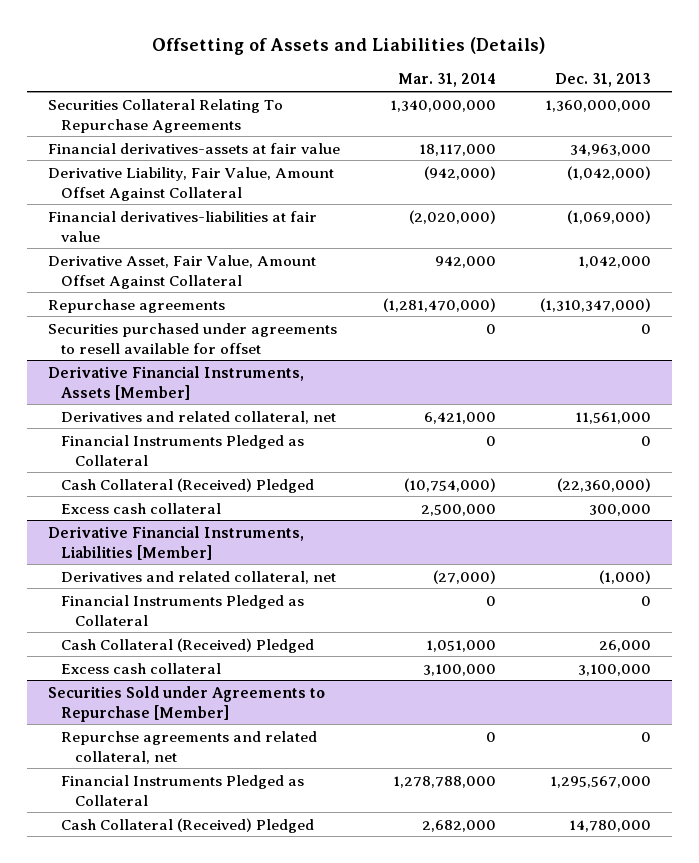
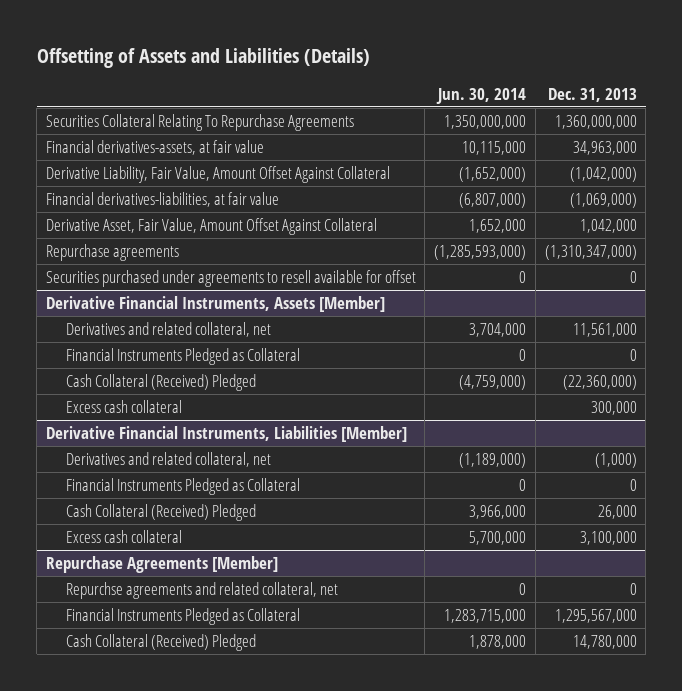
- | Mar. 31, 2014 | Dec. 31, 2013
+ | Jun. 30, 2014 | Dec. 31, 2013
- Financial derivatives-assets at fair value | 18,117,000 | 34,963,000
+ Financial derivatives-assets, at fair value | 10,115,000 | 34,963,000
- Financial derivatives-liabilities at fair value | (2,020,000) | (1,069,000)
+ Financial derivatives-liabilities, at fair value | (6,807,000) | (1,069,000)
- Securities Sold under Agreements to Repurchase [Member]
+ Repurchase Agreements [Member]

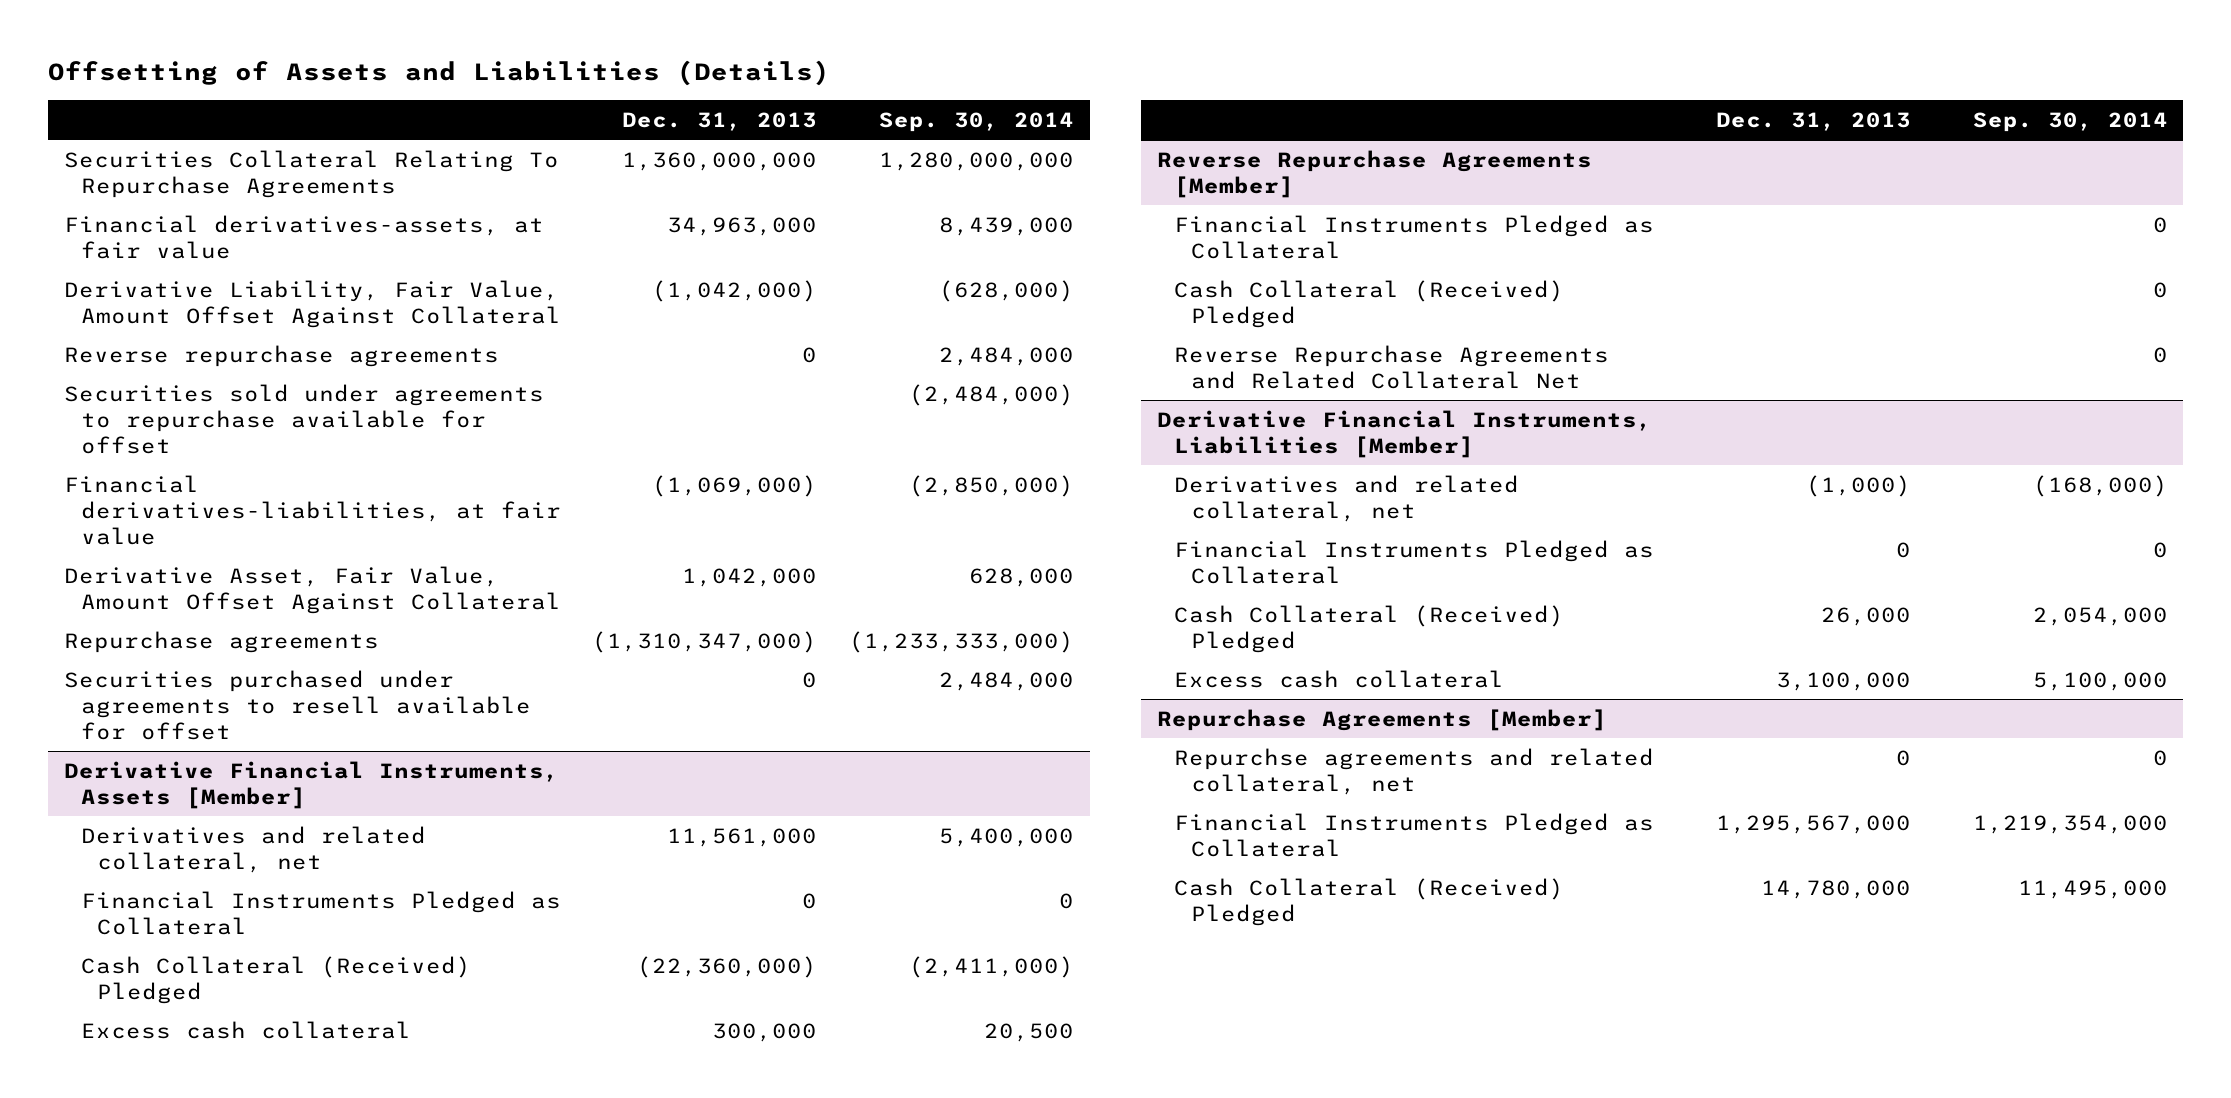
- | Jun. 30, 2014 | Dec. 31, 2013
+ | Dec. 31, 2013 | Sep. 30, 2014
+ Reverse repurchase agreements | 0 | 2,484,000
+ Securities sold under agreements to repurchase available for offset | | (2,484,000)
+ Reverse Repurchase Agreements [Member]
+ Financial Instruments Pledged as Collateral | | 0
+ Cash Collateral (Received) Pledged | | 0
+ Reverse Repurchase Agreements and Related Collateral Net | | 0

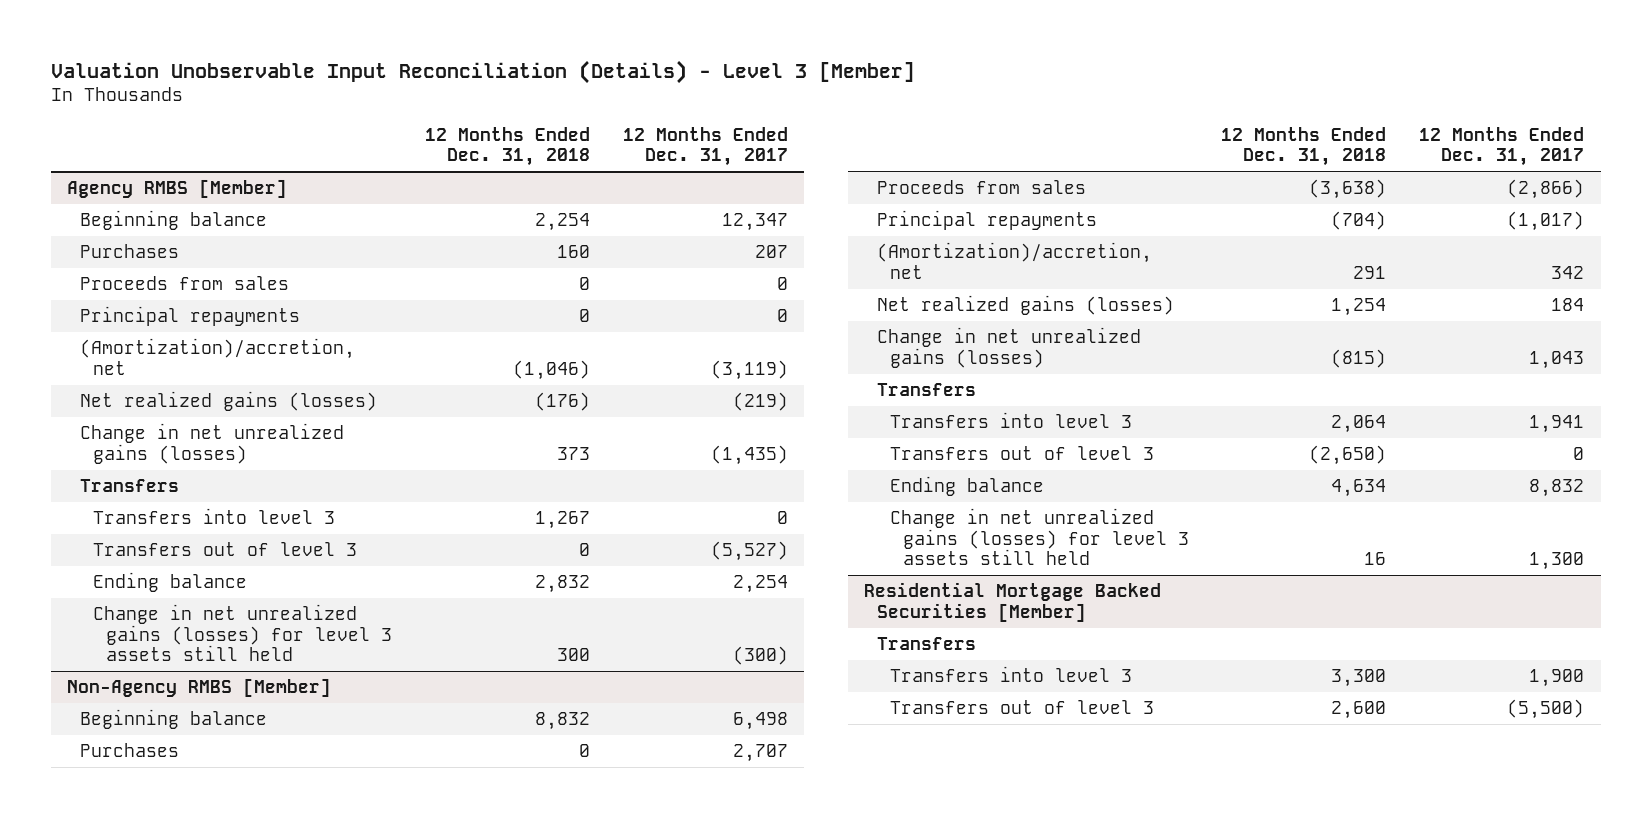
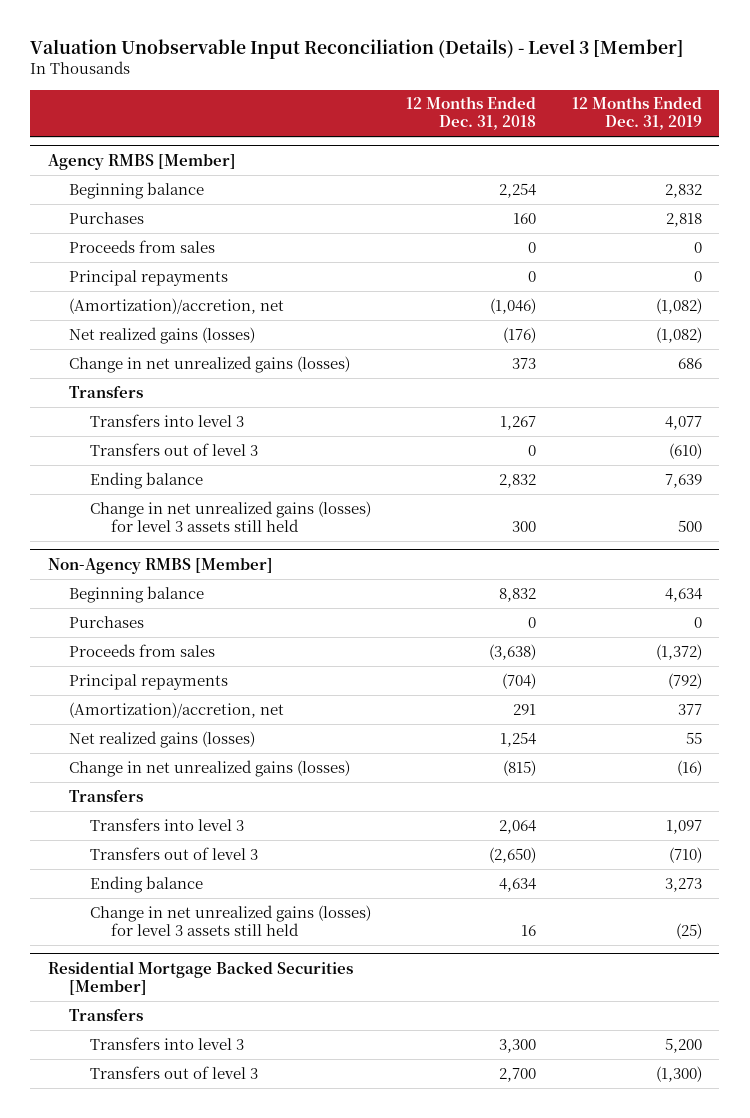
- | 12 Months Ended Dec. 31, 2018 | 12 Months Ended Dec. 31, 2017
+ | 12 Months Ended Dec. 31, 2018 | 12 Months Ended Dec. 31, 2019
@ Residential Mortgage Backed Securities [Member]
- Transfers out of level 3 | 2,600 | (5,500)
+ Transfers out of level 3 | 2,700 | (1,300)

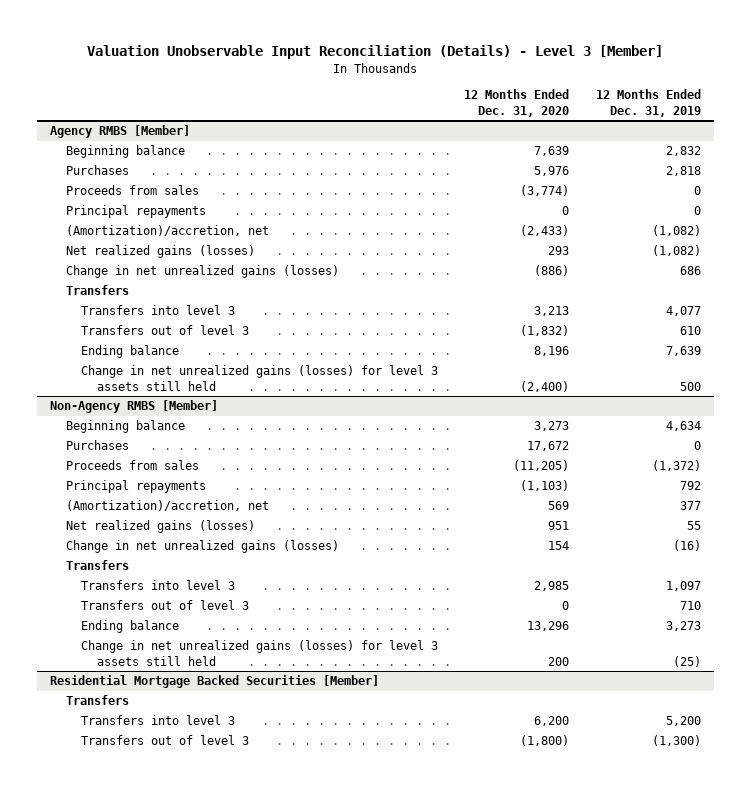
- | 12 Months Ended Dec. 31, 2018 | 12 Months Ended Dec. 31, 2019
+ | 12 Months Ended Dec. 31, 2020 | 12 Months Ended Dec. 31, 2019
@ Agency RMBS [Member]
- Transfers out of level 3 | 0 | (610)
+ Transfers out of level 3 | (1,832) | 610
@ Non-Agency RMBS [Member]
- Principal repayments | (704) | (792)
+ Principal repayments | (1,103) | 792
- Transfers out of level 3 | (2,650) | (710)
+ Transfers out of level 3 | 0 | 710

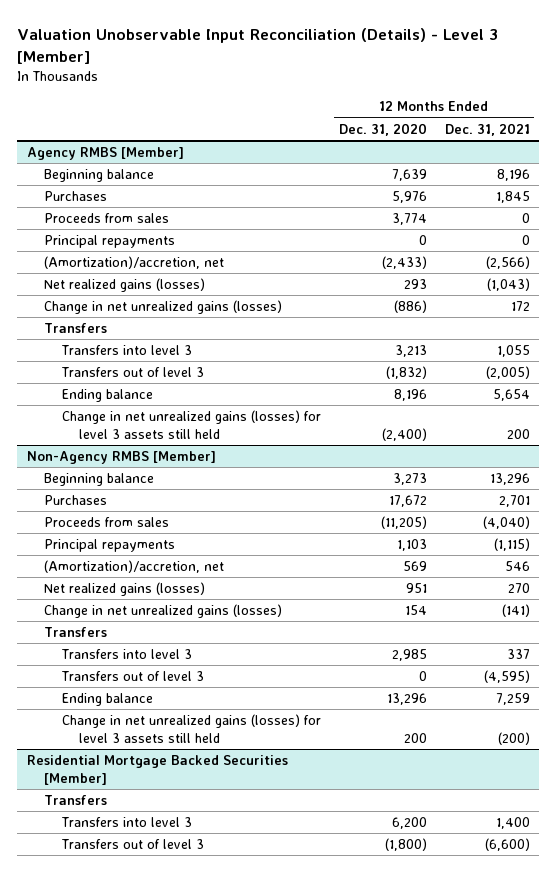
- | 12 Months Ended Dec. 31, 2020 | 12 Months Ended Dec. 31, 2019
+ | 12 Months Ended Dec. 31, 2020 | 12 Months Ended Dec. 31, 2021
@ Agency RMBS [Member]
- Proceeds from sales | (3,774) | 0
+ Proceeds from sales | 3,774 | 0
@ Non-Agency RMBS [Member]
- Principal repayments | (1,103) | 792
+ Principal repayments | 1,103 | (1,115)

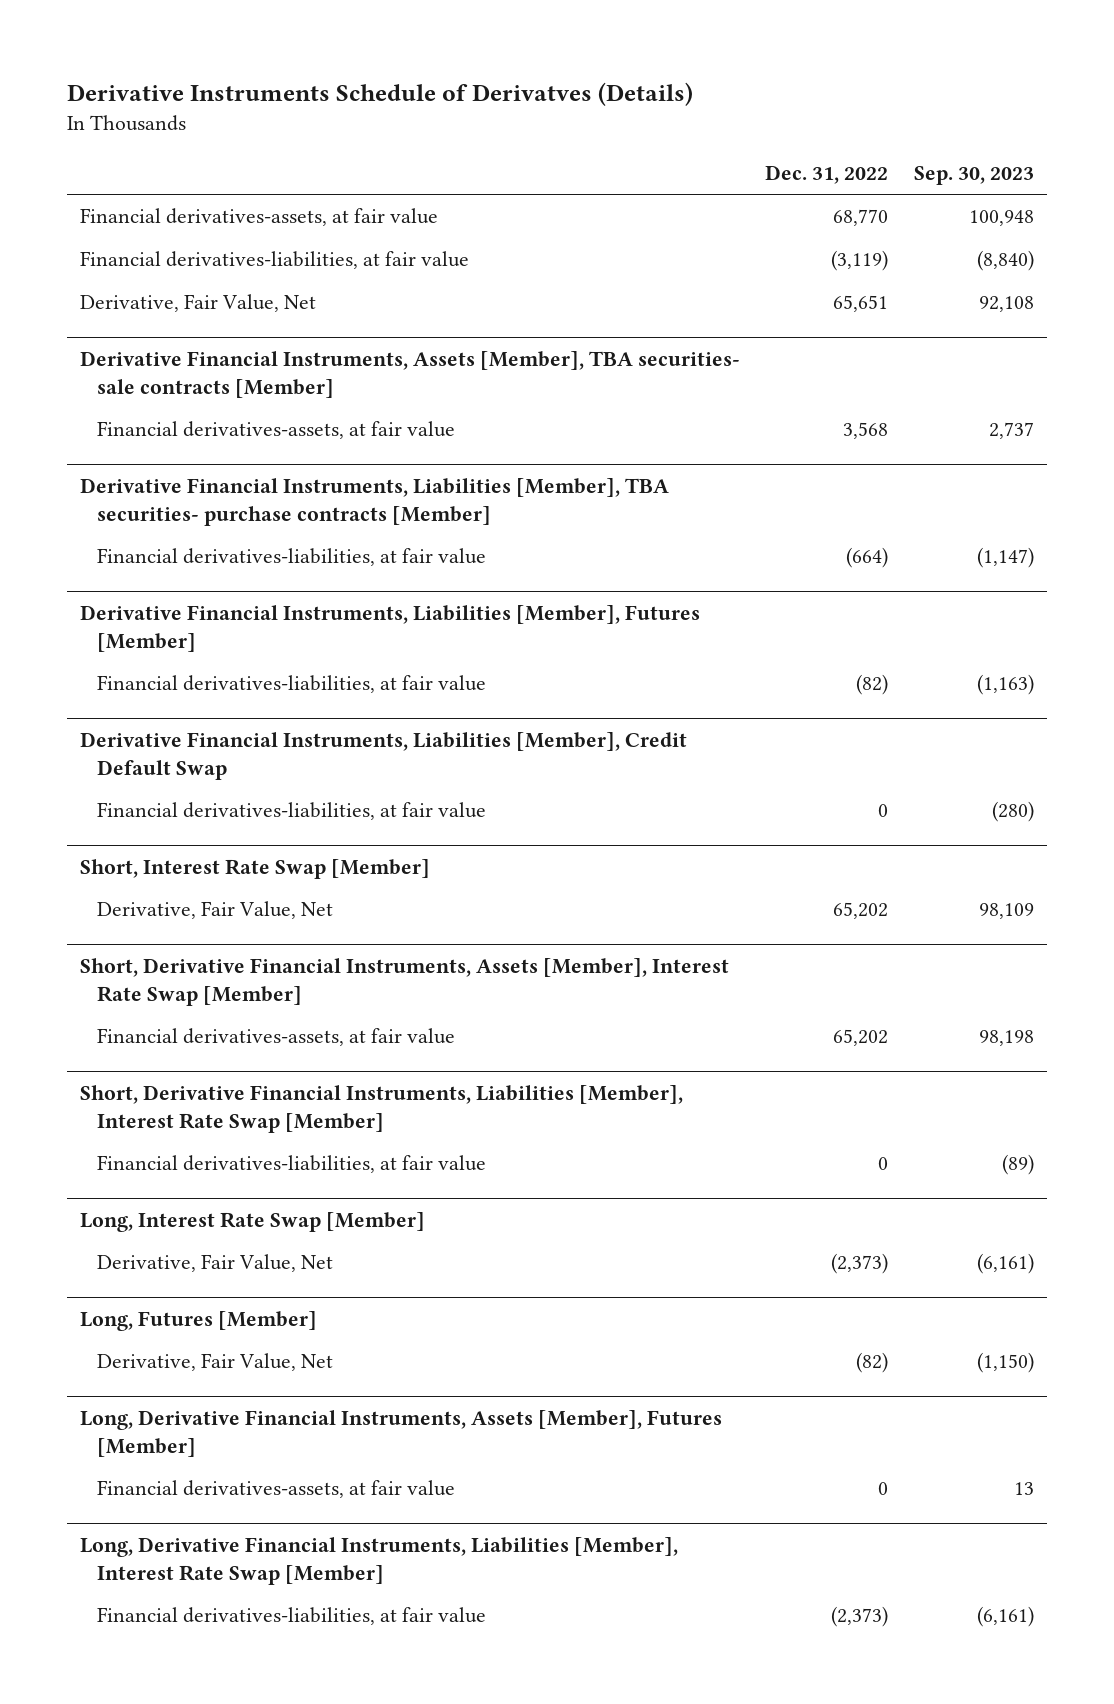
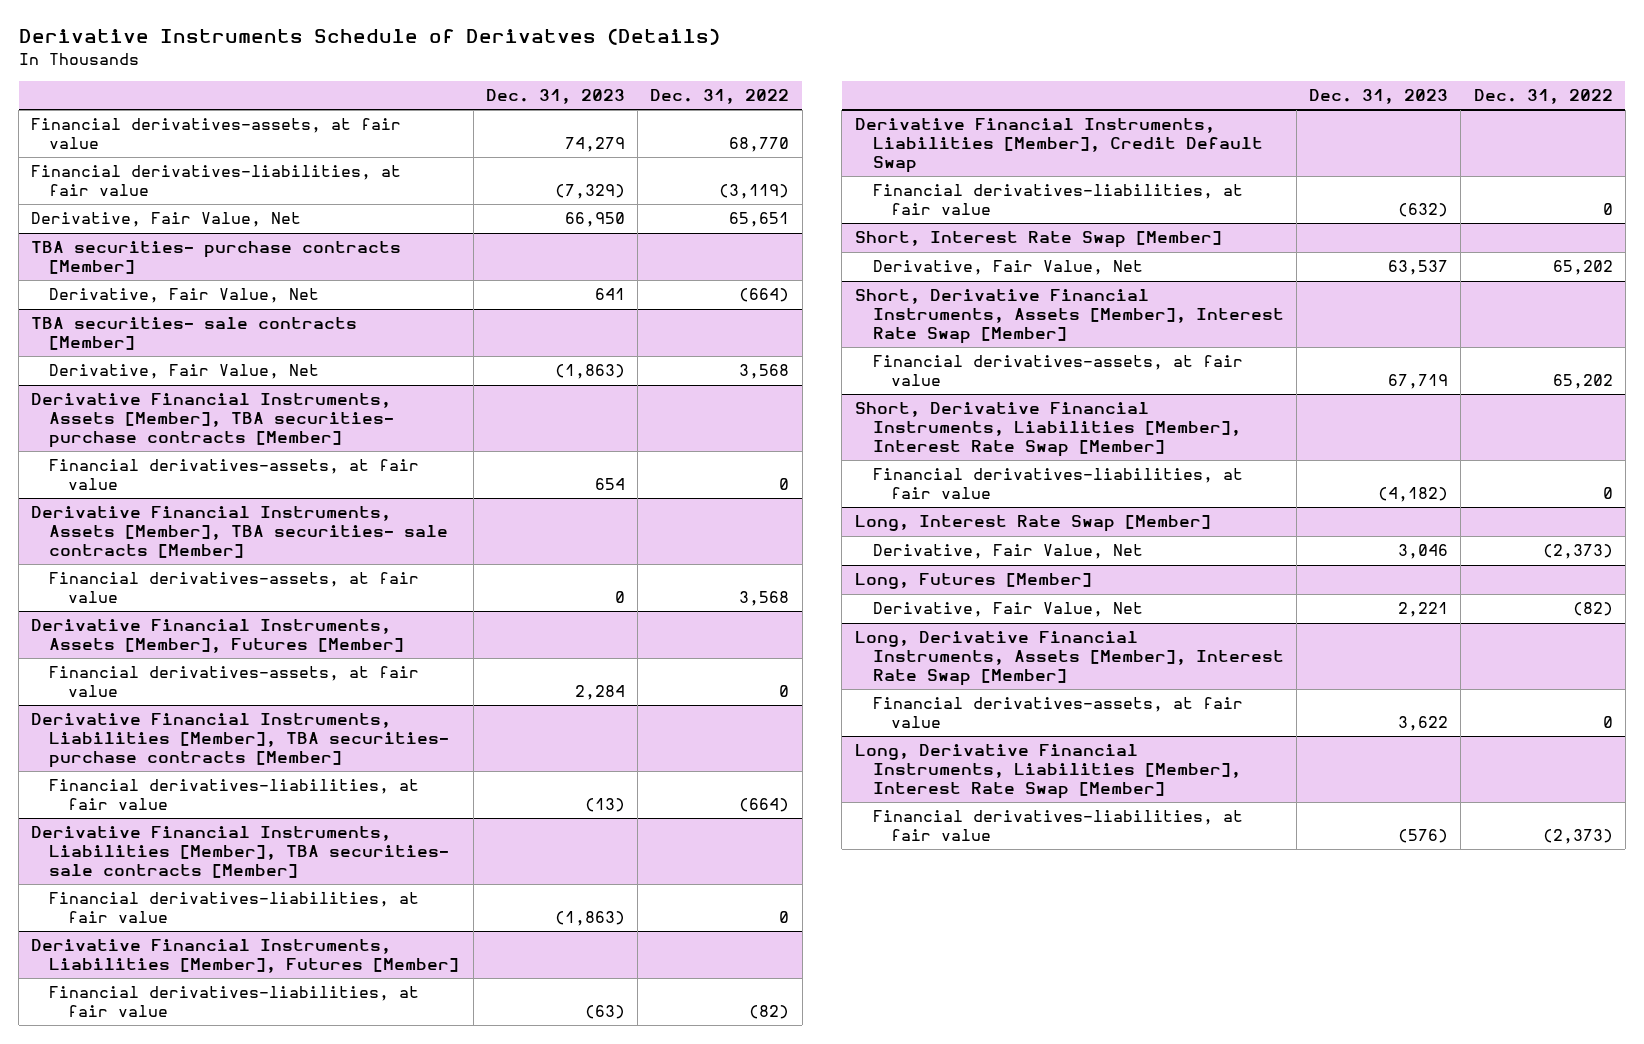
- | Dec. 31, 2022 | Sep. 30, 2023
+ | Dec. 31, 2023 | Dec. 31, 2022
+ TBA securities- purchase contracts [Member]
+ Derivative, Fair Value, Net | 641 | (664)
+ TBA securities- sale contracts [Member]
+ Derivative, Fair Value, Net | (1,863) | 3,568
+ Derivative Financial Instruments, Assets [Member], TBA securities- purchase contracts [Member]
+ Financial derivatives-assets, at fair value | 654 | 0
+ Derivative Financial Instruments, Assets [Member], Futures [Member]
+ Financial derivatives-assets, at fair value | 2,284 | 0
+ Derivative Financial Instruments, Liabilities [Member], TBA securities- sale contracts [Member]
+ Financial derivatives-liabilities, at fair value | (1,863) | 0
- Long, Derivative Financial Instruments, Assets [Member], Futures [Member]
+ Long, Derivative Financial Instruments, Assets [Member], Interest Rate Swap [Member]

